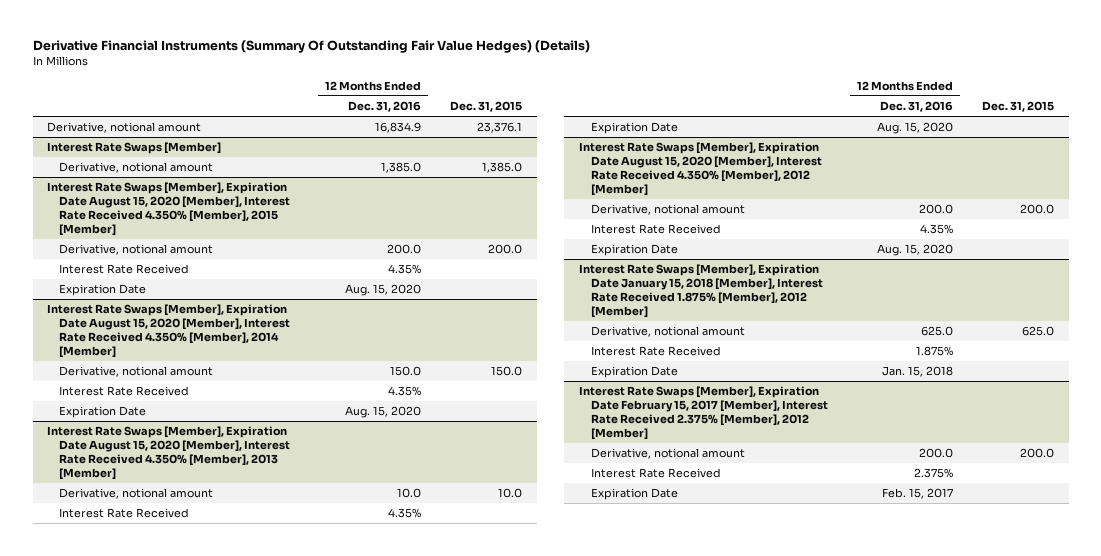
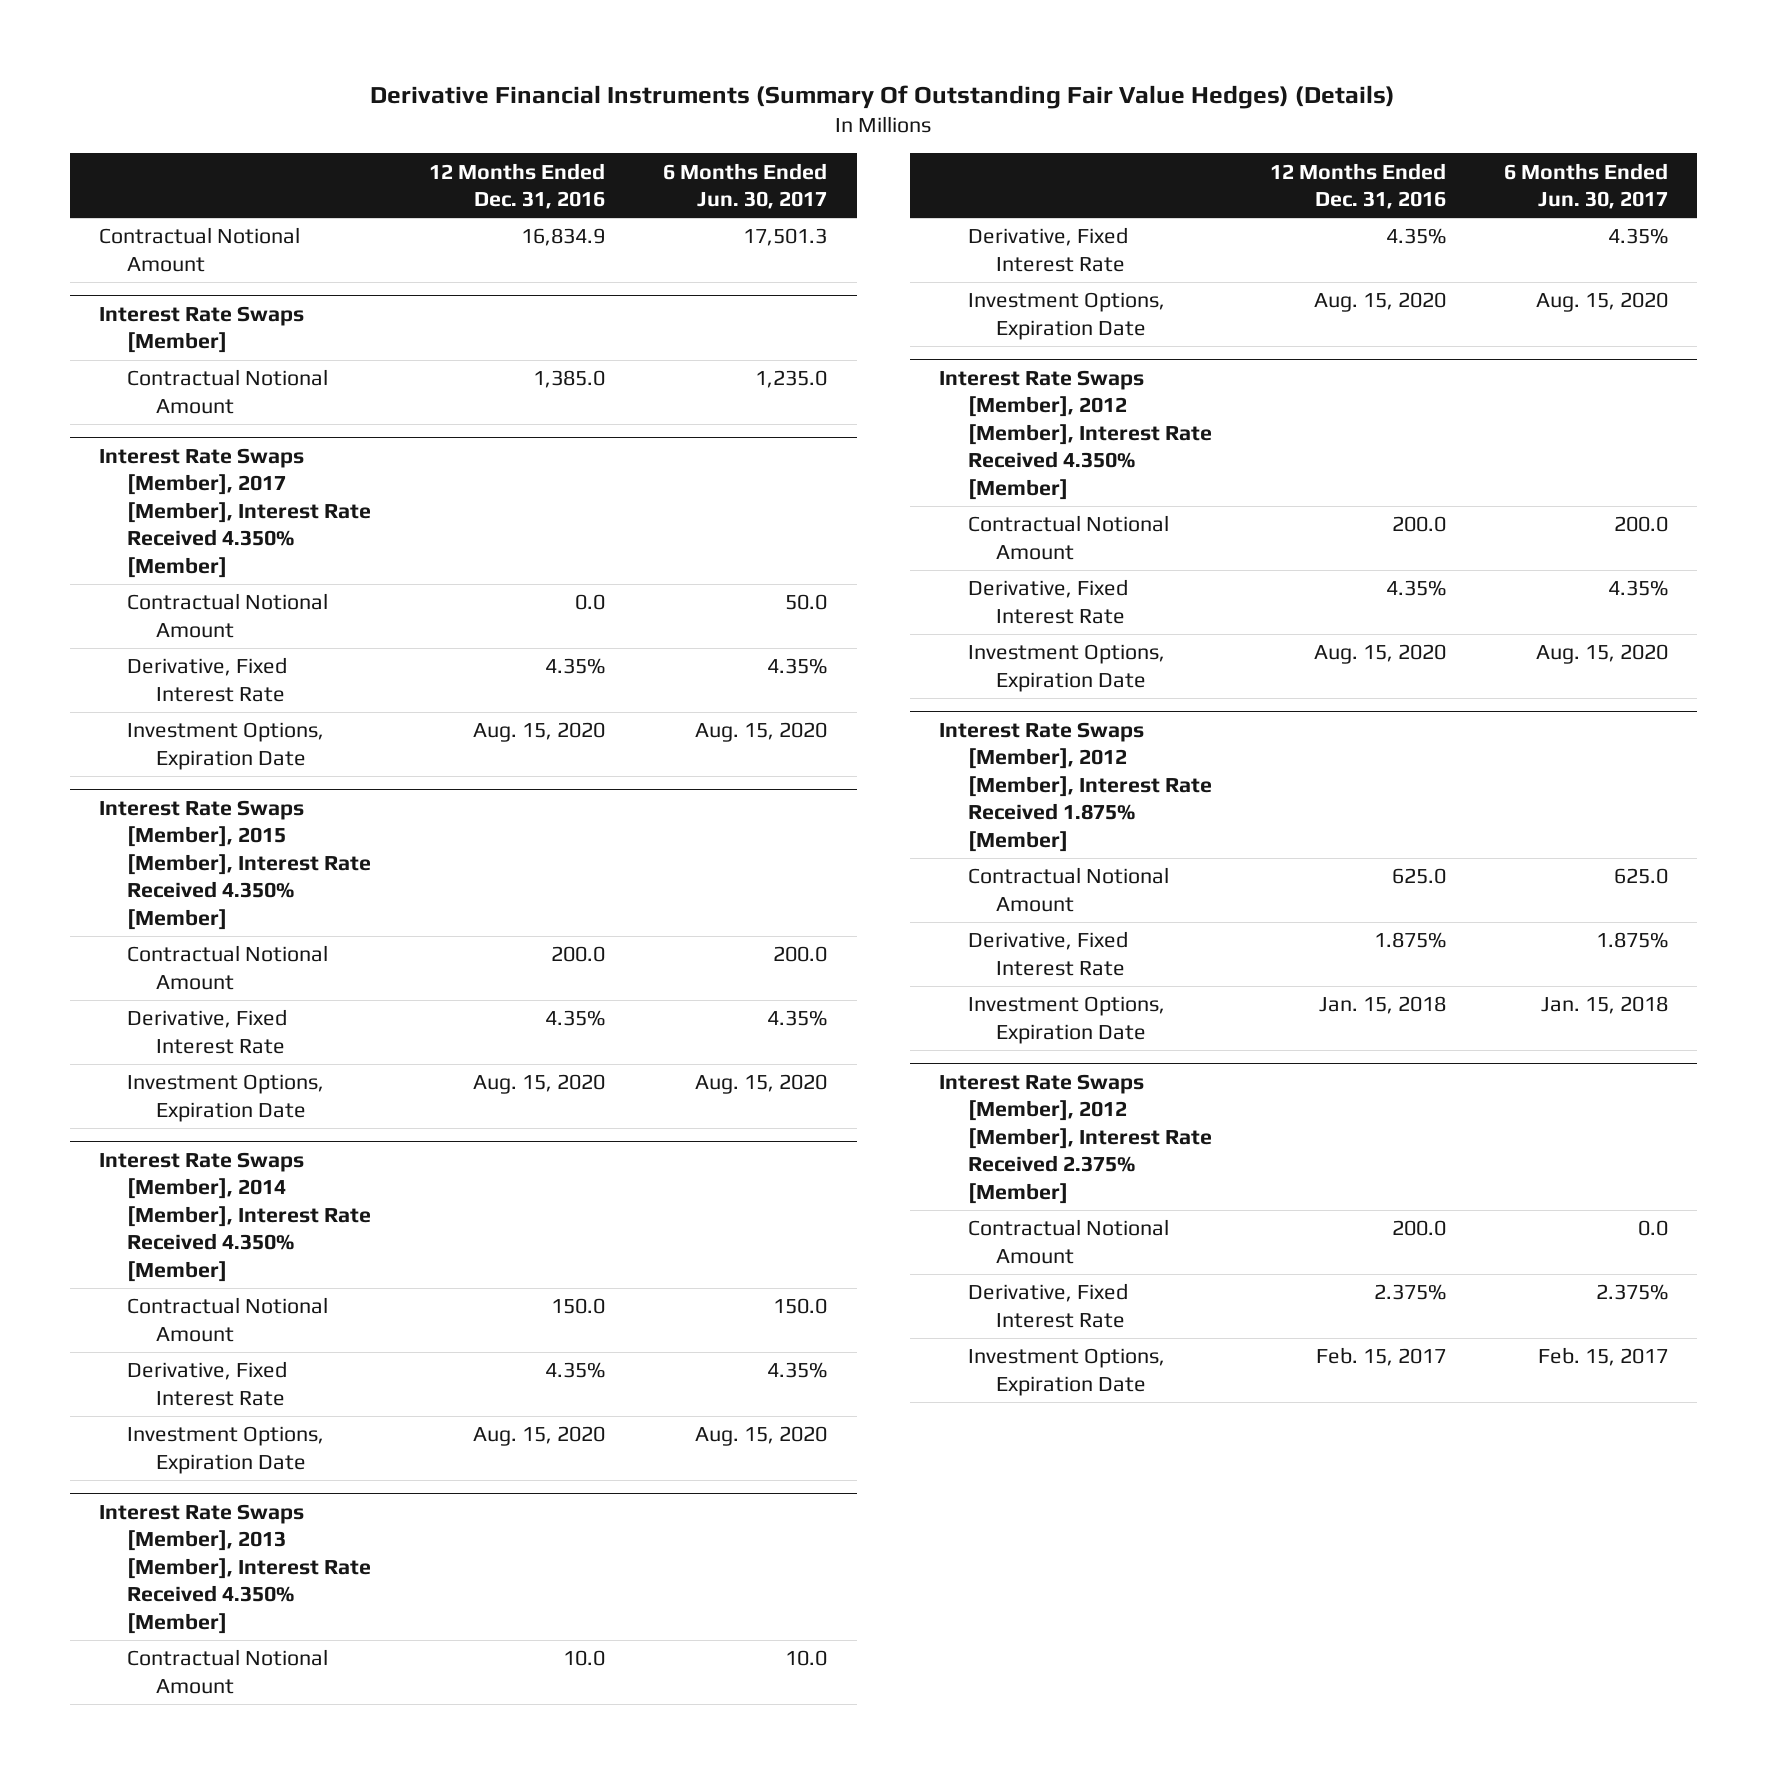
- | 12 Months Ended Dec. 31, 2016 | Dec. 31, 2015
+ | 12 Months Ended Dec. 31, 2016 | 6 Months Ended Jun. 30, 2017
- Derivative, notional amount | 16,834.9 | 23,376.1
+ Contractual Notional Amount | 16,834.9 | 17,501.3
@ Interest Rate Swaps [Member]
- Derivative, notional amount | 1,385.0 | 1,385.0
- Interest Rate Swaps [Member], Expiration Date August 15, 2020 [Member], Interest Rate Received 4.350% [Member], 2015 [Member]
- Derivative, notional amount | 200.0 | 200.0
- Interest Rate Received | 4.35% |
- Expiration Date | Aug. 15, 2020 |
- Interest Rate Swaps [Member], Expiration Date August 15, 2020 [Member], Interest Rate Received 4.350% [Member], 2014 [Member]
- Derivative, notional amount | 150.0 | 150.0
- Interest Rate Received | 4.35% |
- Expiration Date | Aug. 15, 2020 |
- Interest Rate Swaps [Member], Expiration Date August 15, 2020 [Member], Interest Rate Received 4.350% [Member], 2013 [Member]
- Derivative, notional amount | 10.0 | 10.0
- Interest Rate Received | 4.35% |
- Expiration Date | Aug. 15, 2020 |
- Interest Rate Swaps [Member], Expiration Date August 15, 2020 [Member], Interest Rate Received 4.350% [Member], 2012 [Member]
- Derivative, notional amount | 200.0 | 200.0
- Interest Rate Received | 4.35% |
- Expiration Date | Aug. 15, 2020 |
- Interest Rate Swaps [Member], Expiration Date January 15, 2018 [Member], Interest Rate Received 1.875% [Member], 2012 [Member]
- Derivative, notional amount | 625.0 | 625.0
- Interest Rate Received | 1.875% |
- Expiration Date | Jan. 15, 2018 |
- Interest Rate Swaps [Member], Expiration Date February 15, 2017 [Member], Interest Rate Received 2.375% [Member], 2012 [Member]
- Derivative, notional amount | 200.0 | 200.0
- Interest Rate Received | 2.375% |
- Expiration Date | Feb. 15, 2017 |
@ Interest Rate Swaps [Member]
+ Contractual Notional Amount | 1,385.0 | 1,235.0
+ Interest Rate Swaps [Member], 2017 [Member], Interest Rate Received 4.350% [Member]
+ Contractual Notional Amount | 0.0 | 50.0
+ Derivative, Fixed Interest Rate | 4.35% | 4.35%
+ Investment Options, Expiration Date | Aug. 15, 2020 | Aug. 15, 2020
+ Interest Rate Swaps [Member], 2015 [Member], Interest Rate Received 4.350% [Member]
+ Contractual Notional Amount | 200.0 | 200.0
+ Derivative, Fixed Interest Rate | 4.35% | 4.35%
+ Investment Options, Expiration Date | Aug. 15, 2020 | Aug. 15, 2020
+ Interest Rate Swaps [Member], 2014 [Member], Interest Rate Received 4.350% [Member]
+ Contractual Notional Amount | 150.0 | 150.0
+ Derivative, Fixed Interest Rate | 4.35% | 4.35%
+ Investment Options, Expiration Date | Aug. 15, 2020 | Aug. 15, 2020
+ Interest Rate Swaps [Member], 2013 [Member], Interest Rate Received 4.350% [Member]
+ Contractual Notional Amount | 10.0 | 10.0
+ Derivative, Fixed Interest Rate | 4.35% | 4.35%
+ Investment Options, Expiration Date | Aug. 15, 2020 | Aug. 15, 2020
+ Interest Rate Swaps [Member], 2012 [Member], Interest Rate Received 4.350% [Member]
+ Contractual Notional Amount | 200.0 | 200.0
+ Derivative, Fixed Interest Rate | 4.35% | 4.35%
+ Investment Options, Expiration Date | Aug. 15, 2020 | Aug. 15, 2020
+ Interest Rate Swaps [Member], 2012 [Member], Interest Rate Received 1.875% [Member]
+ Contractual Notional Amount | 625.0 | 625.0
+ Derivative, Fixed Interest Rate | 1.875% | 1.875%
+ Investment Options, Expiration Date | Jan. 15, 2018 | Jan. 15, 2018
+ Interest Rate Swaps [Member], 2012 [Member], Interest Rate Received 2.375% [Member]
+ Contractual Notional Amount | 200.0 | 0.0
+ Derivative, Fixed Interest Rate | 2.375% | 2.375%
+ Investment Options, Expiration Date | Feb. 15, 2017 | Feb. 15, 2017

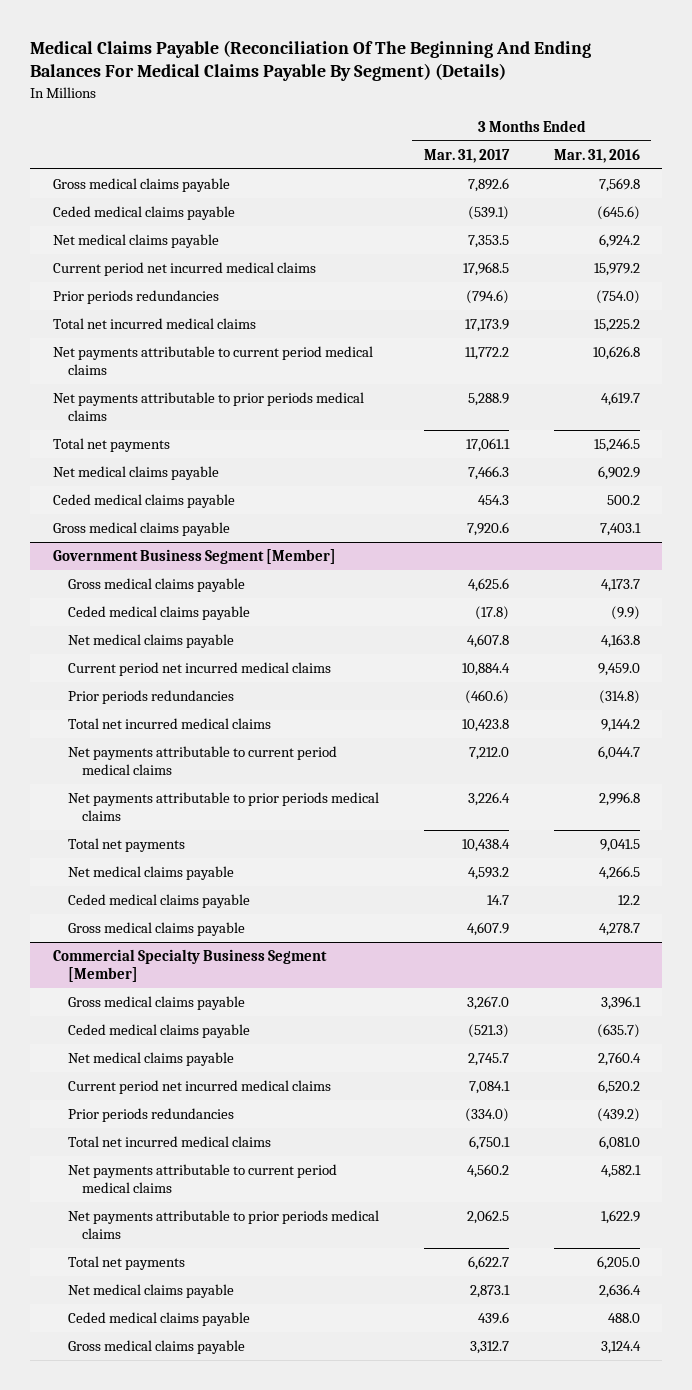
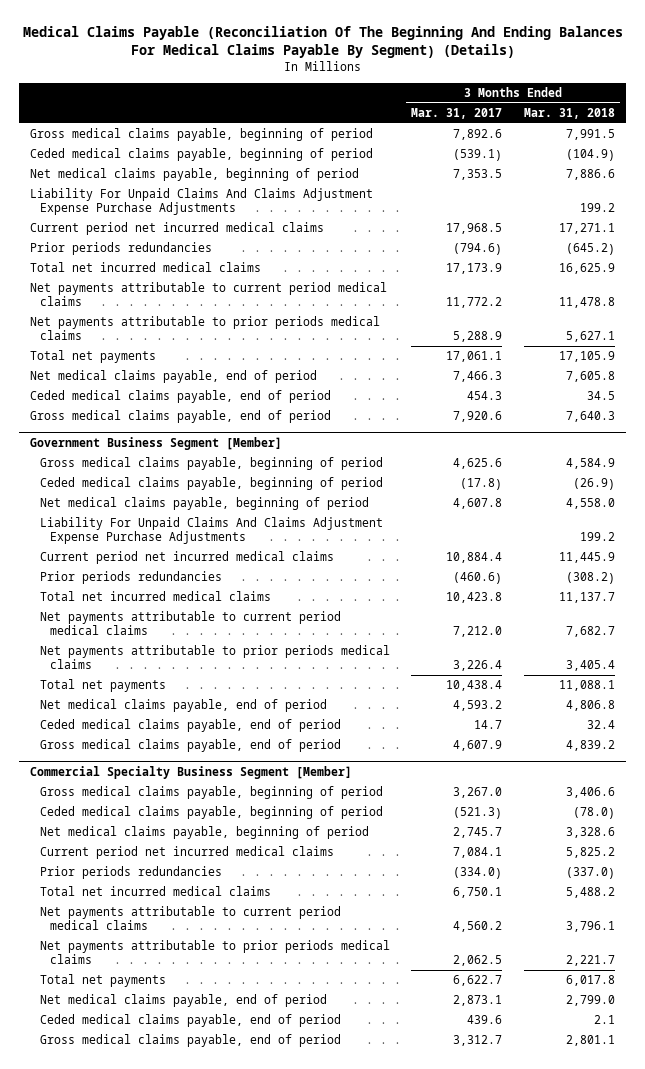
- | 3 Months Ended Mar. 31, 2017 | 3 Months Ended Mar. 31, 2016
+ | 3 Months Ended Mar. 31, 2017 | 3 Months Ended Mar. 31, 2018
- Gross medical claims payable | 7,892.6 | 7,569.8
- Ceded medical claims payable | (539.1) | (645.6)
- Net medical claims payable | 7,353.5 | 6,924.2
+ Gross medical claims payable, beginning of period | 7,892.6 | 7,991.5
+ Ceded medical claims payable, beginning of period | (539.1) | (104.9)
+ Net medical claims payable, beginning of period | 7,353.5 | 7,886.6
+ Liability For Unpaid Claims And Claims Adjustment Expense Purchase Adjustments | | 199.2
- Net medical claims payable | 7,466.3 | 6,902.9
- Ceded medical claims payable | 454.3 | 500.2
- Gross medical claims payable | 7,920.6 | 7,403.1
+ Net medical claims payable, end of period | 7,466.3 | 7,605.8
+ Ceded medical claims payable, end of period | 454.3 | 34.5
+ Gross medical claims payable, end of period | 7,920.6 | 7,640.3
@ Government Business Segment [Member]
- Gross medical claims payable | 4,625.6 | 4,173.7
- Ceded medical claims payable | (17.8) | (9.9)
- Net medical claims payable | 4,607.8 | 4,163.8
+ Gross medical claims payable, beginning of period | 4,625.6 | 4,584.9
+ Ceded medical claims payable, beginning of period | (17.8) | (26.9)
+ Net medical claims payable, beginning of period | 4,607.8 | 4,558.0
+ Liability For Unpaid Claims And Claims Adjustment Expense Purchase Adjustments | | 199.2
- Net medical claims payable | 4,593.2 | 4,266.5
- Ceded medical claims payable | 14.7 | 12.2
- Gross medical claims payable | 4,607.9 | 4,278.7
+ Net medical claims payable, end of period | 4,593.2 | 4,806.8
+ Ceded medical claims payable, end of period | 14.7 | 32.4
+ Gross medical claims payable, end of period | 4,607.9 | 4,839.2
@ Commercial Specialty Business Segment [Member]
- Gross medical claims payable | 3,267.0 | 3,396.1
- Ceded medical claims payable | (521.3) | (635.7)
- Net medical claims payable | 2,745.7 | 2,760.4
+ Gross medical claims payable, beginning of period | 3,267.0 | 3,406.6
+ Ceded medical claims payable, beginning of period | (521.3) | (78.0)
+ Net medical claims payable, beginning of period | 2,745.7 | 3,328.6
- Net medical claims payable | 2,873.1 | 2,636.4
- Ceded medical claims payable | 439.6 | 488.0
- Gross medical claims payable | 3,312.7 | 3,124.4
+ Net medical claims payable, end of period | 2,873.1 | 2,799.0
+ Ceded medical claims payable, end of period | 439.6 | 2.1
+ Gross medical claims payable, end of period | 3,312.7 | 2,801.1

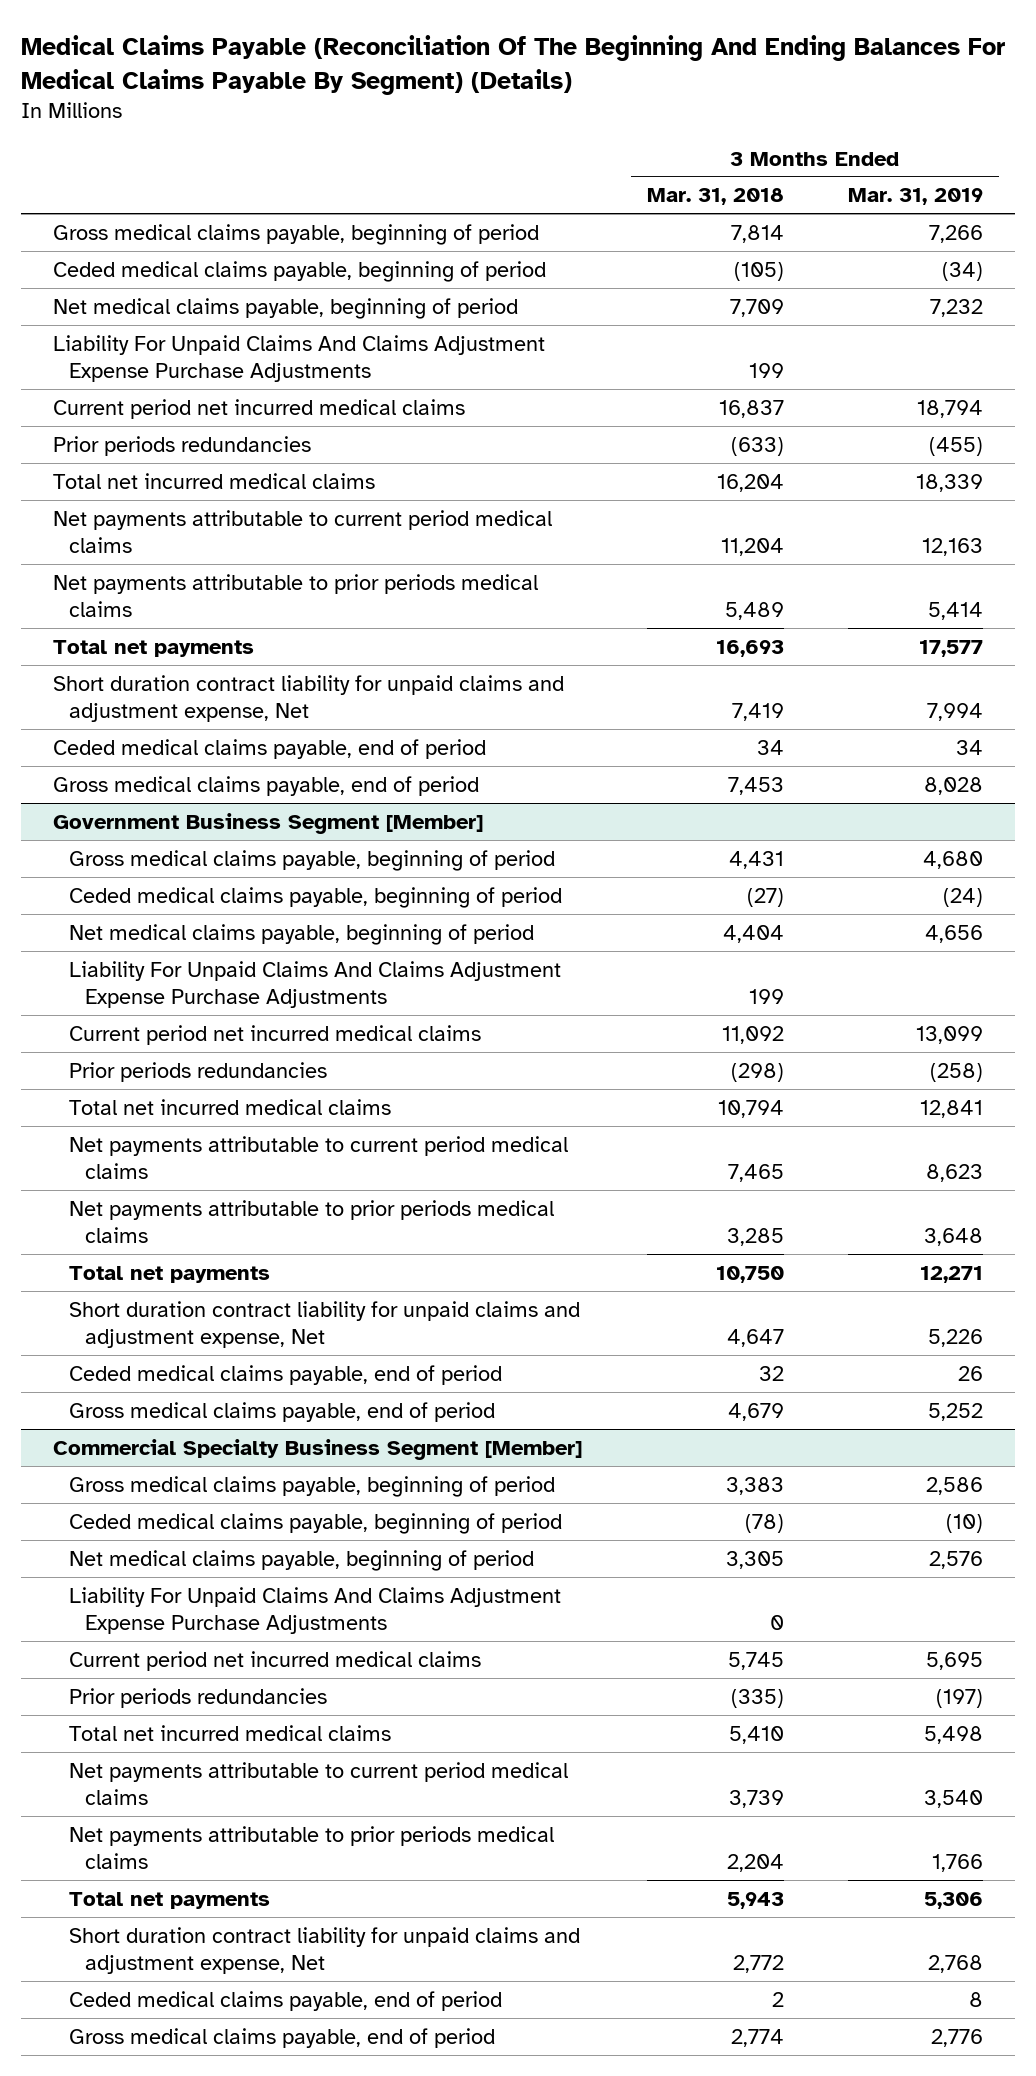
- | 3 Months Ended Mar. 31, 2017 | 3 Months Ended Mar. 31, 2018
+ | 3 Months Ended Mar. 31, 2018 | 3 Months Ended Mar. 31, 2019
- Gross medical claims payable, beginning of period | 7,892.6 | 7,991.5
- Ceded medical claims payable, beginning of period | (539.1) | (104.9)
- Net medical claims payable, beginning of period | 7,353.5 | 7,886.6
- Liability For Unpaid Claims And Claims Adjustment Expense Purchase Adjustments | | 199.2
- Current period net incurred medical claims | 17,968.5 | 17,271.1
- Prior periods redundancies | (794.6) | (645.2)
- Total net incurred medical claims | 17,173.9 | 16,625.9
- Net payments attributable to current period medical claims | 11,772.2 | 11,478.8
- Net payments attributable to prior periods medical claims | 5,288.9 | 5,627.1
- Total net payments | 17,061.1 | 17,105.9
- Net medical claims payable, end of period | 7,466.3 | 7,605.8
- Ceded medical claims payable, end of period | 454.3 | 34.5
- Gross medical claims payable, end of period | 7,920.6 | 7,640.3
+ Gross medical claims payable, beginning of period | 7,814 | 7,266
+ Ceded medical claims payable, beginning of period | (105) | (34)
+ Net medical claims payable, beginning of period | 7,709 | 7,232
+ Liability For Unpaid Claims And Claims Adjustment Expense Purchase Adjustments | 199 |
+ Current period net incurred medical claims | 16,837 | 18,794
+ Prior periods redundancies | (633) | (455)
+ Total net incurred medical claims | 16,204 | 18,339
+ Net payments attributable to current period medical claims | 11,204 | 12,163
+ Net payments attributable to prior periods medical claims | 5,489 | 5,414
+ Total net payments | 16,693 | 17,577
+ Short duration contract liability for unpaid claims and adjustment expense, Net | 7,419 | 7,994
+ Ceded medical claims payable, end of period | 34 | 34
+ Gross medical claims payable, end of period | 7,453 | 8,028
@ Government Business Segment [Member]
- Gross medical claims payable, beginning of period | 4,625.6 | 4,584.9
- Ceded medical claims payable, beginning of period | (17.8) | (26.9)
- Net medical claims payable, beginning of period | 4,607.8 | 4,558.0
- Liability For Unpaid Claims And Claims Adjustment Expense Purchase Adjustments | | 199.2
- Current period net incurred medical claims | 10,884.4 | 11,445.9
- Prior periods redundancies | (460.6) | (308.2)
- Total net incurred medical claims | 10,423.8 | 11,137.7
- Net payments attributable to current period medical claims | 7,212.0 | 7,682.7
- Net payments attributable to prior periods medical claims | 3,226.4 | 3,405.4
- Total net payments | 10,438.4 | 11,088.1
- Net medical claims payable, end of period | 4,593.2 | 4,806.8
- Ceded medical claims payable, end of period | 14.7 | 32.4
- Gross medical claims payable, end of period | 4,607.9 | 4,839.2
+ Gross medical claims payable, beginning of period | 4,431 | 4,680
+ Ceded medical claims payable, beginning of period | (27) | (24)
+ Net medical claims payable, beginning of period | 4,404 | 4,656
+ Liability For Unpaid Claims And Claims Adjustment Expense Purchase Adjustments | 199 |
+ Current period net incurred medical claims | 11,092 | 13,099
+ Prior periods redundancies | (298) | (258)
+ Total net incurred medical claims | 10,794 | 12,841
+ Net payments attributable to current period medical claims | 7,465 | 8,623
+ Net payments attributable to prior periods medical claims | 3,285 | 3,648
+ Total net payments | 10,750 | 12,271
+ Short duration contract liability for unpaid claims and adjustment expense, Net | 4,647 | 5,226
+ Ceded medical claims payable, end of period | 32 | 26
+ Gross medical claims payable, end of period | 4,679 | 5,252
@ Commercial Specialty Business Segment [Member]
- Gross medical claims payable, beginning of period | 3,267.0 | 3,406.6
- Ceded medical claims payable, beginning of period | (521.3) | (78.0)
- Net medical claims payable, beginning of period | 2,745.7 | 3,328.6
- Current period net incurred medical claims | 7,084.1 | 5,825.2
- Prior periods redundancies | (334.0) | (337.0)
- Total net incurred medical claims | 6,750.1 | 5,488.2
- Net payments attributable to current period medical claims | 4,560.2 | 3,796.1
- Net payments attributable to prior periods medical claims | 2,062.5 | 2,221.7
- Total net payments | 6,622.7 | 6,017.8
- Net medical claims payable, end of period | 2,873.1 | 2,799.0
- Ceded medical claims payable, end of period | 439.6 | 2.1
- Gross medical claims payable, end of period | 3,312.7 | 2,801.1
+ Gross medical claims payable, beginning of period | 3,383 | 2,586
+ Ceded medical claims payable, beginning of period | (78) | (10)
+ Net medical claims payable, beginning of period | 3,305 | 2,576
+ Liability For Unpaid Claims And Claims Adjustment Expense Purchase Adjustments | 0 |
+ Current period net incurred medical claims | 5,745 | 5,695
+ Prior periods redundancies | (335) | (197)
+ Total net incurred medical claims | 5,410 | 5,498
+ Net payments attributable to current period medical claims | 3,739 | 3,540
+ Net payments attributable to prior periods medical claims | 2,204 | 1,766
+ Total net payments | 5,943 | 5,306
+ Short duration contract liability for unpaid claims and adjustment expense, Net | 2,772 | 2,768
+ Ceded medical claims payable, end of period | 2 | 8
+ Gross medical claims payable, end of period | 2,774 | 2,776

